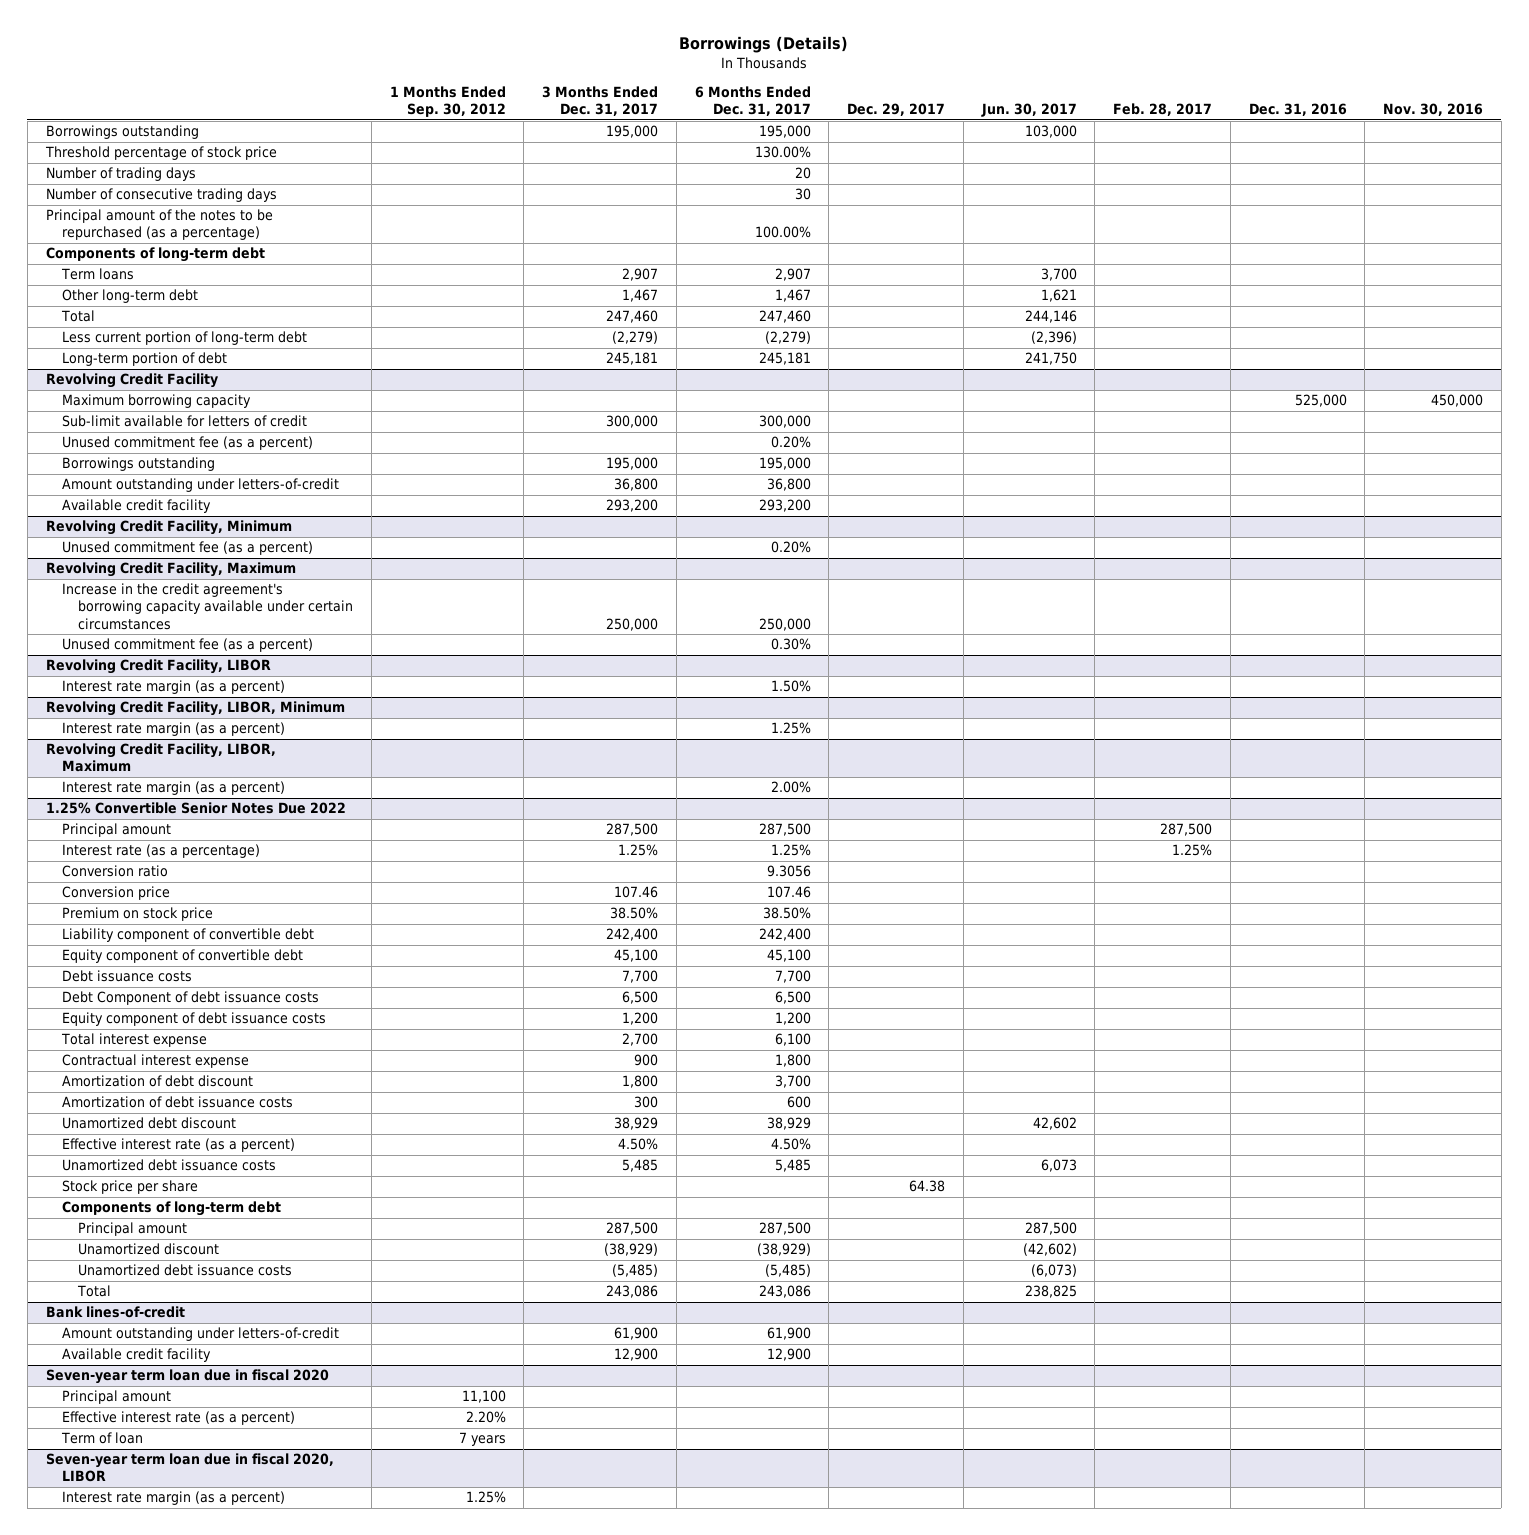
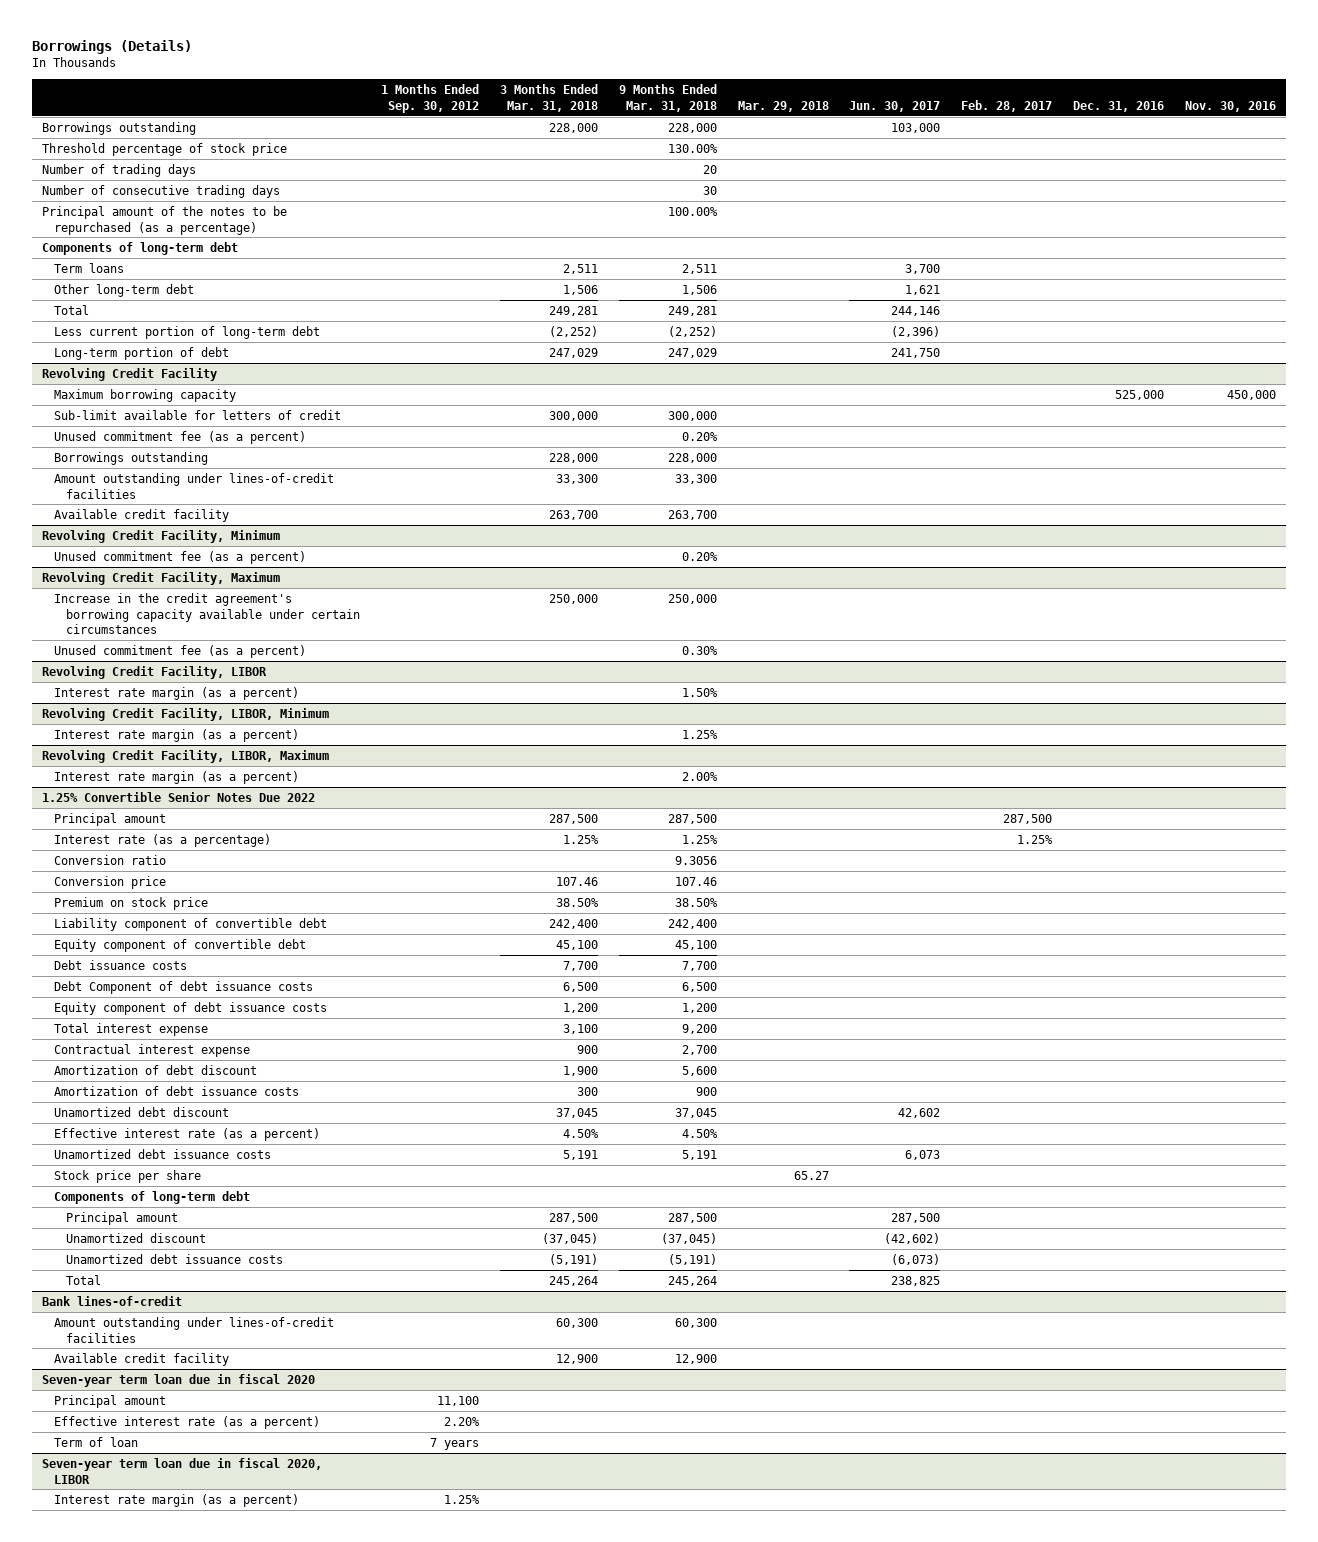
- | 1 Months Ended Sep. 30, 2012 | 3 Months Ended Dec. 31, 2017 | 6 Months Ended Dec. 31, 2017 | Dec. 29, 2017 | Jun. 30, 2017 | Feb. 28, 2017 | Dec. 31, 2016 | Nov. 30, 2016
+ | 1 Months Ended Sep. 30, 2012 | 3 Months Ended Mar. 31, 2018 | 9 Months Ended Mar. 31, 2018 | Mar. 29, 2018 | Jun. 30, 2017 | Feb. 28, 2017 | Dec. 31, 2016 | Nov. 30, 2016
@ Revolving Credit Facility
- Amount outstanding under letters-of-credit | | 36,800 | 36,800 | | | | |
+ Amount outstanding under lines-of-credit facilities | | 33,300 | 33,300 | | | | |
@ Bank lines-of-credit
- Amount outstanding under letters-of-credit | | 61,900 | 61,900 | | | | |
+ Amount outstanding under lines-of-credit facilities | | 60,300 | 60,300 | | | | |

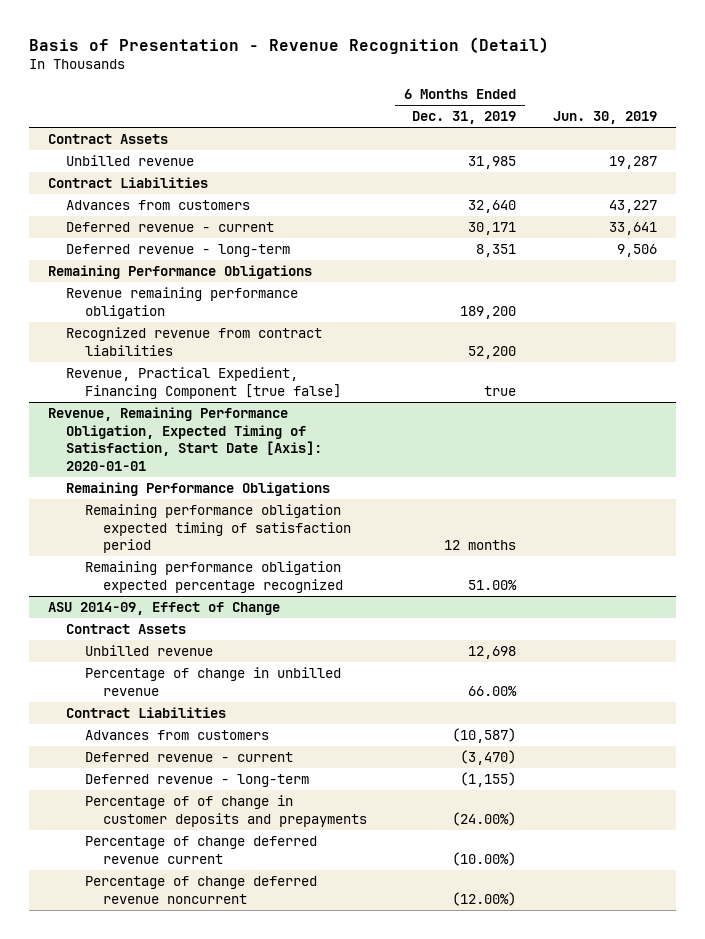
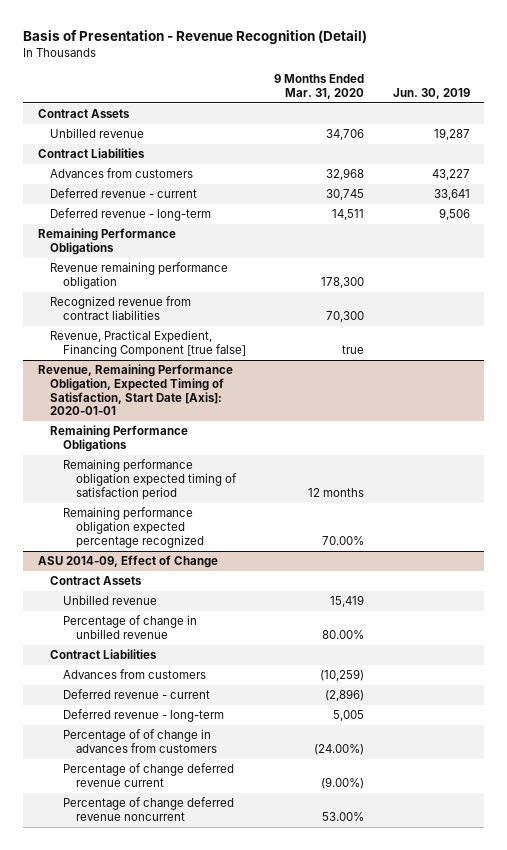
- | 6 Months Ended Dec. 31, 2019 | Jun. 30, 2019
+ | 9 Months Ended Mar. 31, 2020 | Jun. 30, 2019
@ ASU 2014-09, Effect of Change
- Percentage of of change in customer deposits and prepayments | (24.00%) |
+ Percentage of of change in advances from customers | (24.00%) |

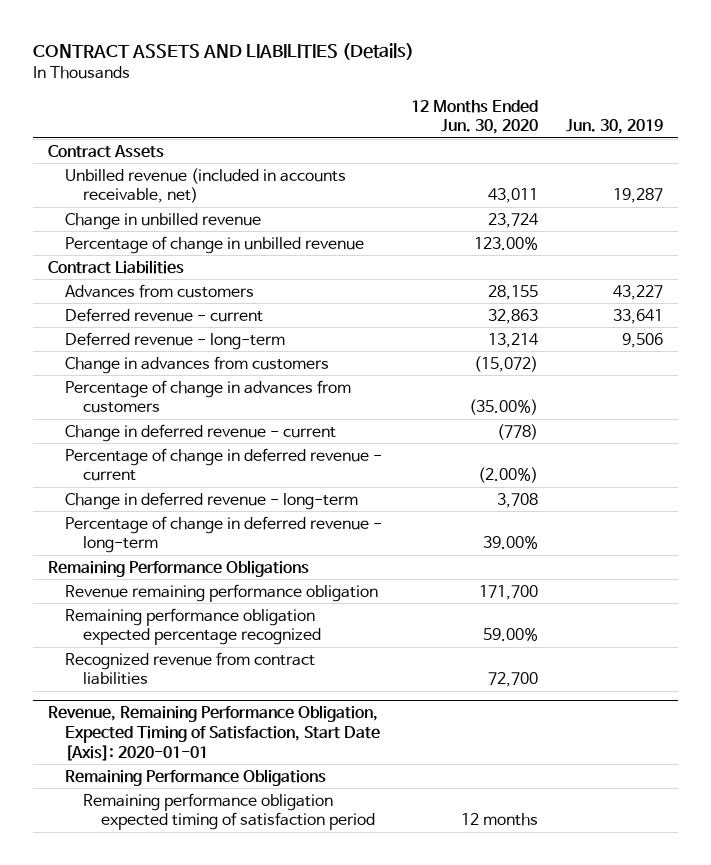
- Basis of Presentation - Revenue Recognition (Detail)
+ CONTRACT ASSETS AND LIABILITIES (Details)
- | 9 Months Ended Mar. 31, 2020 | Jun. 30, 2019
+ | 12 Months Ended Jun. 30, 2020 | Jun. 30, 2019
- Unbilled revenue | 34,706 | 19,287
+ Unbilled revenue (included in accounts receivable, net) | 43,011 | 19,287
+ Change in unbilled revenue | 23,724 |
+ Percentage of change in unbilled revenue | 123.00% |
+ Change in advances from customers | (15,072) |
+ Percentage of change in advances from customers | (35.00%) |
+ Change in deferred revenue - current | (778) |
+ Percentage of change in deferred revenue - current | (2.00%) |
+ Change in deferred revenue - long-term | 3,708 |
+ Percentage of change in deferred revenue - long-term | 39.00% |
+ Remaining performance obligation expected percentage recognized | 59.00% |
- Revenue, Practical Expedient, Financing Component [true false] | true |
@ Revenue, Remaining Performance Obligation, Expected Timing of Satisfaction, Start Date [Axis]: 2020-01-01
- Remaining performance obligation expected percentage recognized | 70.00% |
- ASU 2014-09, Effect of Change
- Contract Assets
- Unbilled revenue | 15,419 |
- Percentage of change in unbilled revenue | 80.00% |
- Contract Liabilities
- Advances from customers | (10,259) |
- Deferred revenue - current | (2,896) |
- Deferred revenue - long-term | 5,005 |
- Percentage of of change in advances from customers | (24.00%) |
- Percentage of change deferred revenue current | (9.00%) |
- Percentage of change deferred revenue noncurrent | 53.00% |

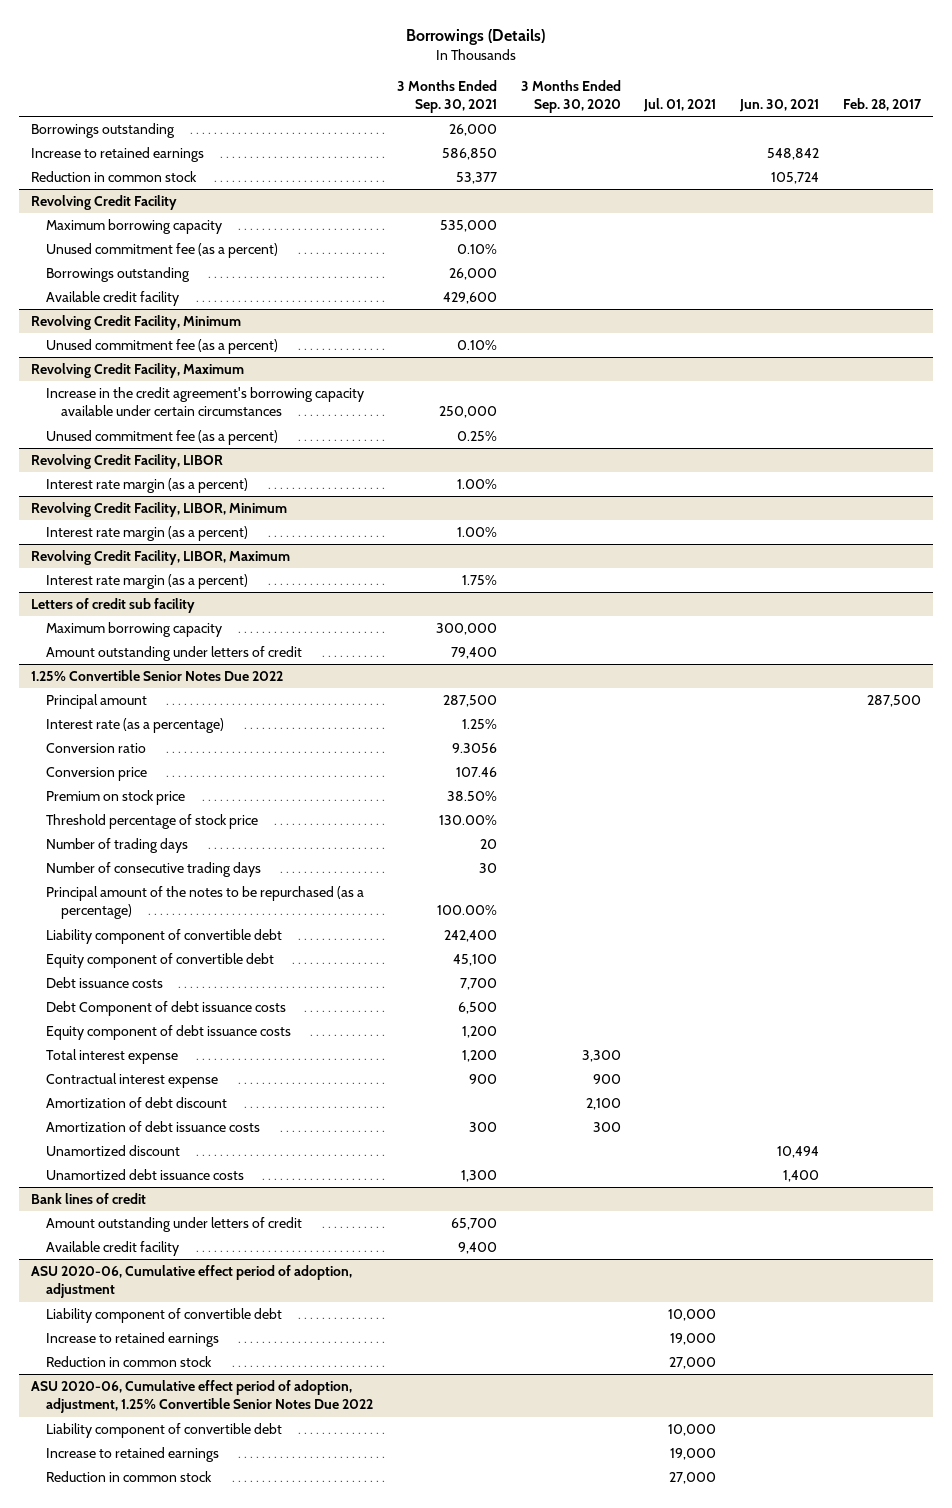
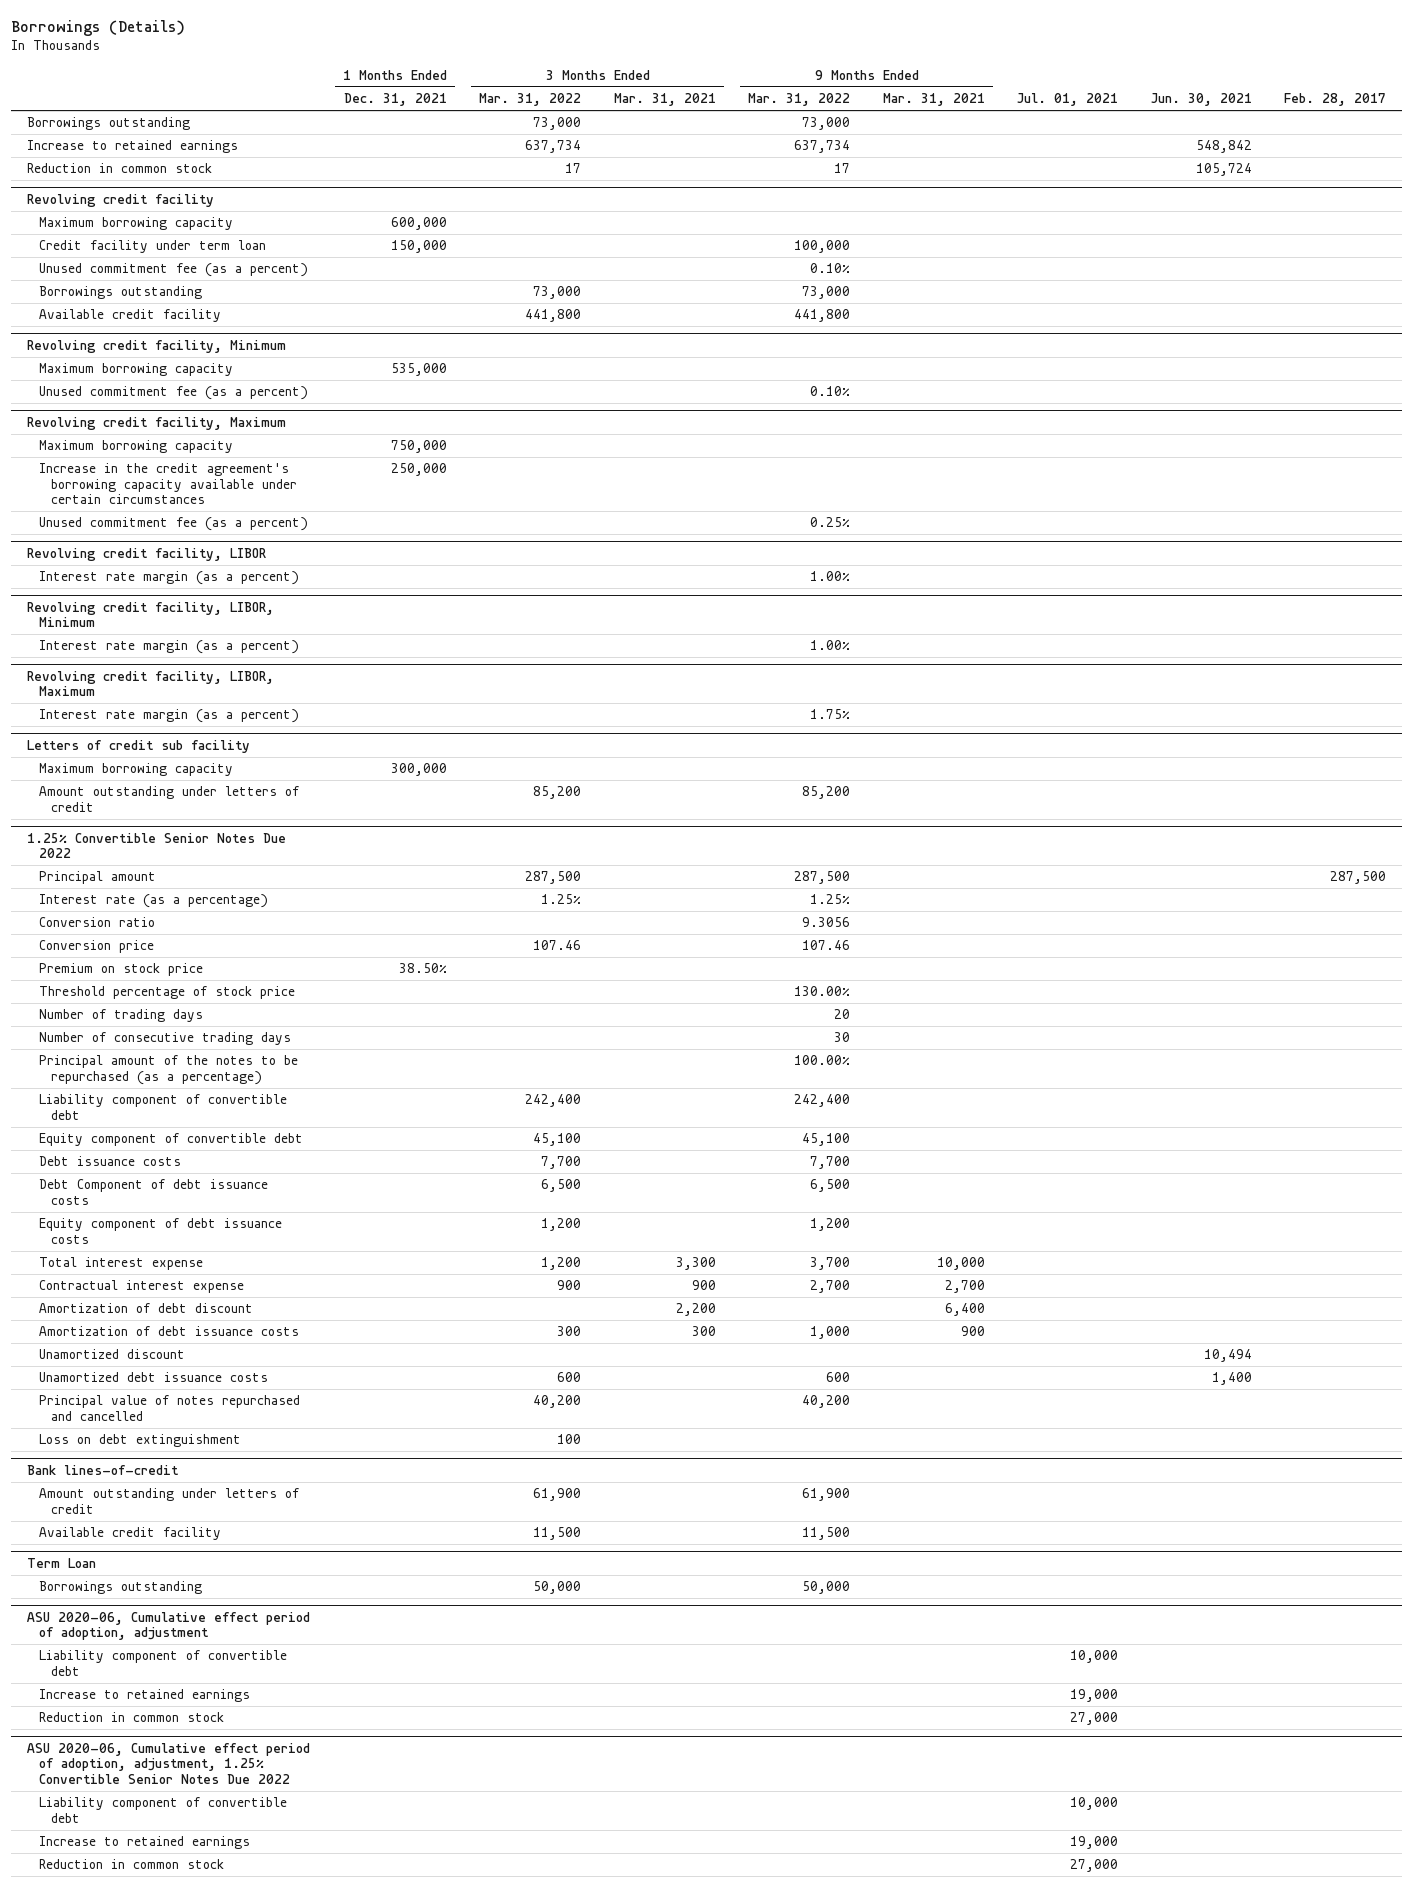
- | 3 Months Ended Sep. 30, 2021 | 3 Months Ended Sep. 30, 2020 | Jul. 01, 2021 | Jun. 30, 2021 | Feb. 28, 2017
+ | 1 Months Ended Dec. 31, 2021 | 3 Months Ended Mar. 31, 2022 | 3 Months Ended Mar. 31, 2021 | 9 Months Ended Mar. 31, 2022 | 9 Months Ended Mar. 31, 2021 | Jul. 01, 2021 | Jun. 30, 2021 | Feb. 28, 2017
- Revolving Credit Facility
+ Revolving credit facility
+ Credit facility under term loan | 150,000 | | | 100,000 | | | |
- Revolving Credit Facility, Minimum
+ Revolving credit facility, Minimum
+ Maximum borrowing capacity | 535,000 | | | | | | |
- Revolving Credit Facility, Maximum
+ Revolving credit facility, Maximum
+ Maximum borrowing capacity | 750,000 | | | | | | |
- Revolving Credit Facility, LIBOR
+ Revolving credit facility, LIBOR
- Revolving Credit Facility, LIBOR, Minimum
+ Revolving credit facility, LIBOR, Minimum
- Revolving Credit Facility, LIBOR, Maximum
+ Revolving credit facility, LIBOR, Maximum
- Bank lines of credit
@ 1.25% Convertible Senior Notes Due 2022
+ Principal value of notes repurchased and cancelled | | 40,200 | | 40,200 | | | |
+ Loss on debt extinguishment | | 100 | | | | | |
+ Bank lines-of-credit
+ Term Loan
+ Borrowings outstanding | | 50,000 | | 50,000 | | | |

